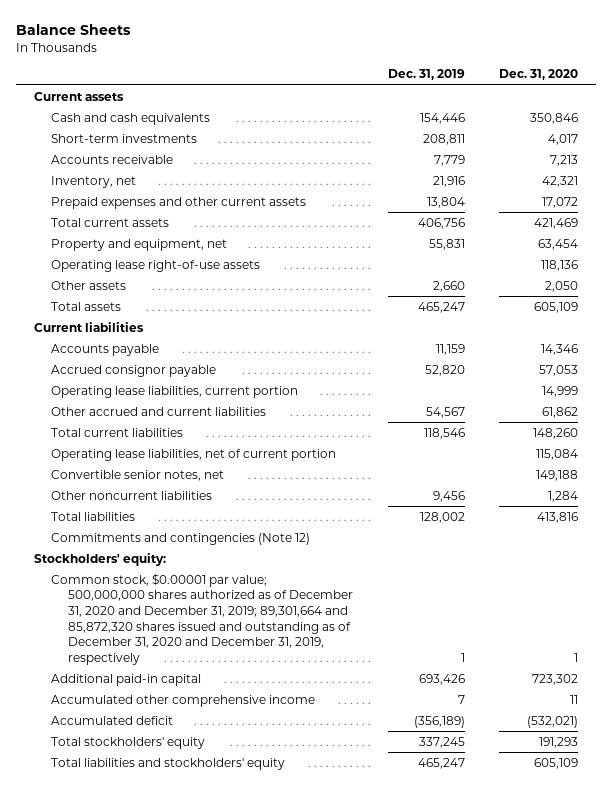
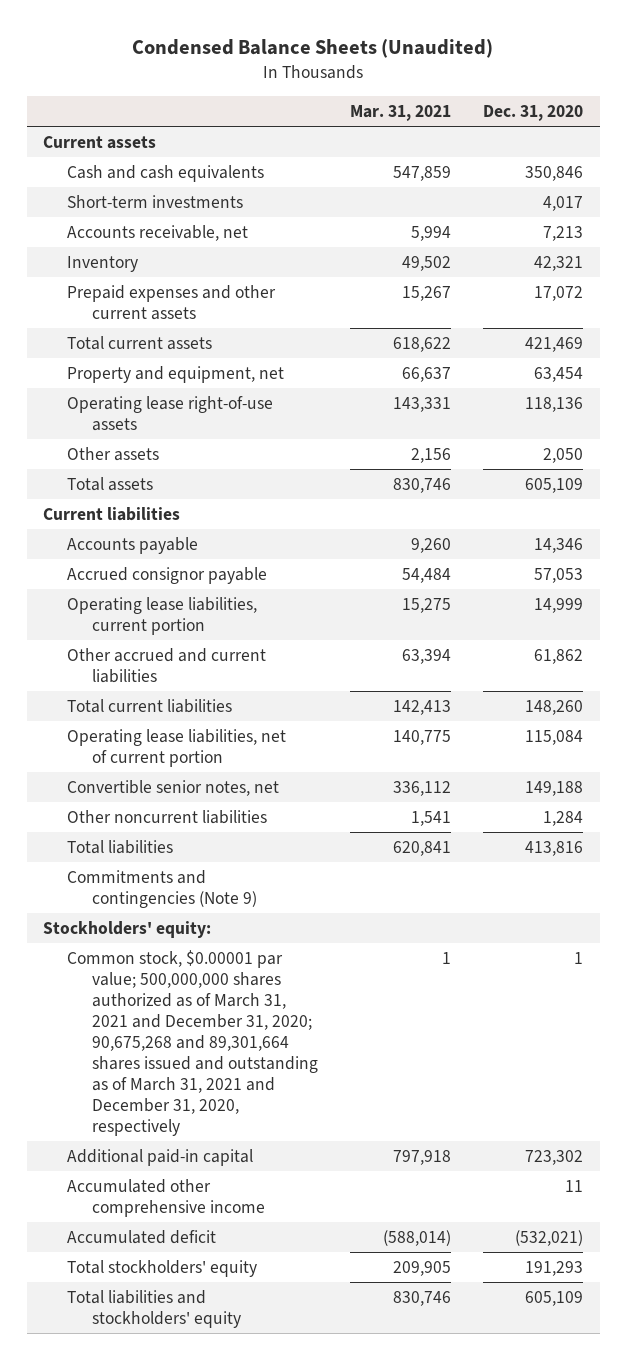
- Balance Sheets
+ Condensed Balance Sheets (Unaudited)
- | Dec. 31, 2019 | Dec. 31, 2020
+ | Mar. 31, 2021 | Dec. 31, 2020
- Accounts receivable | 7,779 | 7,213
- Inventory, net | 21,916 | 42,321
+ Accounts receivable, net | 5,994 | 7,213
+ Inventory | 49,502 | 42,321
- Commitments and contingencies (Note 12)
+ Commitments and contingencies (Note 9)
- Common stock, $0.00001 par value; 500,000,000 shares authorized as of December 31, 2020 and December 31, 2019; 89,301,664 and 85,872,320 shares issued and outstanding as of December 31, 2020 and December 31, 2019, respectively | 1 | 1
+ Common stock, $0.00001 par value; 500,000,000 shares authorized as of March 31, 2021 and December 31, 2020; 90,675,268 and 89,301,664 shares issued and outstanding as of March 31, 2021 and December 31, 2020, respectively | 1 | 1

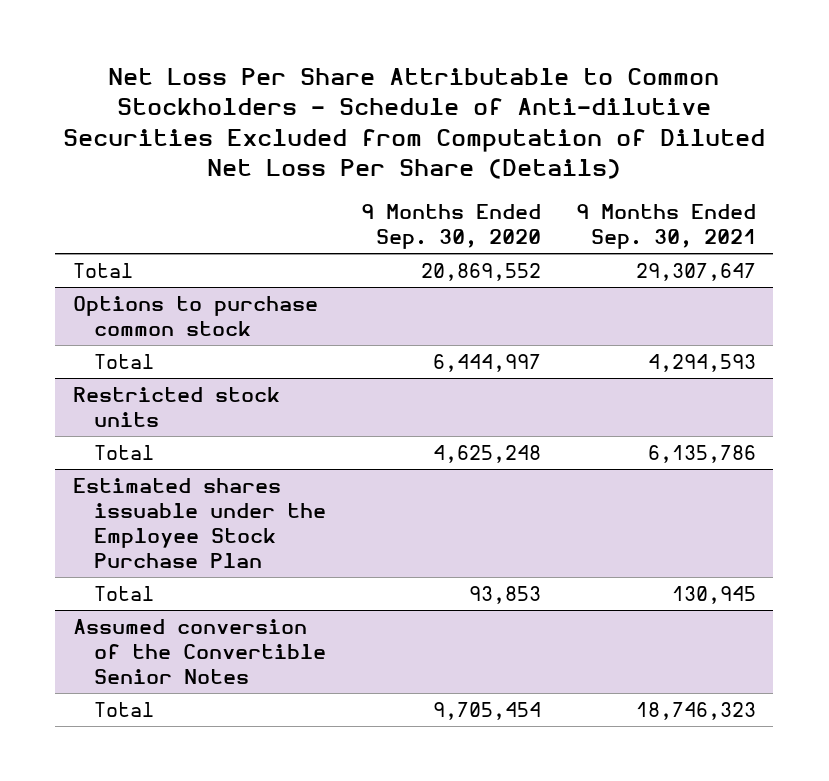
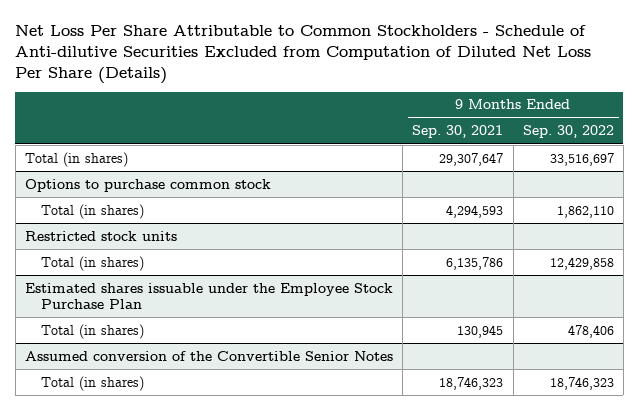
- | 9 Months Ended Sep. 30, 2020 | 9 Months Ended Sep. 30, 2021
+ | 9 Months Ended Sep. 30, 2021 | 9 Months Ended Sep. 30, 2022
- Total | 20,869,552 | 29,307,647
+ Total (in shares) | 29,307,647 | 33,516,697
@ Options to purchase common stock
- Total | 6,444,997 | 4,294,593
+ Total (in shares) | 4,294,593 | 1,862,110
@ Restricted stock units
- Total | 4,625,248 | 6,135,786
+ Total (in shares) | 6,135,786 | 12,429,858
@ Estimated shares issuable under the Employee Stock Purchase Plan
- Total | 93,853 | 130,945
+ Total (in shares) | 130,945 | 478,406
@ Assumed conversion of the Convertible Senior Notes
- Total | 9,705,454 | 18,746,323
+ Total (in shares) | 18,746,323 | 18,746,323

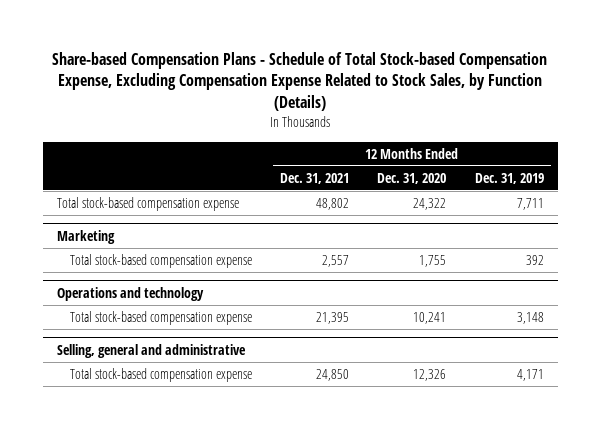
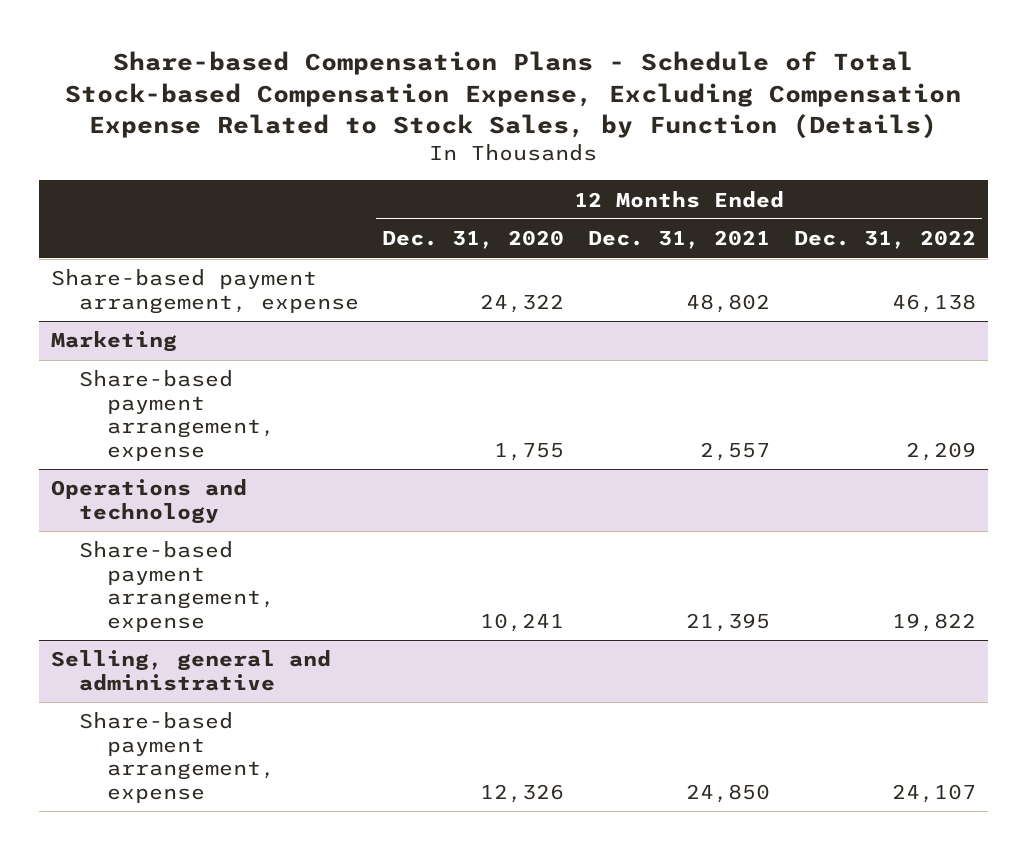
- | 12 Months Ended Dec. 31, 2021 | 12 Months Ended Dec. 31, 2020 | 12 Months Ended Dec. 31, 2019
+ | 12 Months Ended Dec. 31, 2020 | 12 Months Ended Dec. 31, 2021 | 12 Months Ended Dec. 31, 2022
- Total stock-based compensation expense | 48,802 | 24,322 | 7,711
+ Share-based payment arrangement, expense | 24,322 | 48,802 | 46,138
@ Marketing
- Total stock-based compensation expense | 2,557 | 1,755 | 392
+ Share-based payment arrangement, expense | 1,755 | 2,557 | 2,209
@ Operations and technology
- Total stock-based compensation expense | 21,395 | 10,241 | 3,148
+ Share-based payment arrangement, expense | 10,241 | 21,395 | 19,822
@ Selling, general and administrative
- Total stock-based compensation expense | 24,850 | 12,326 | 4,171
+ Share-based payment arrangement, expense | 12,326 | 24,850 | 24,107

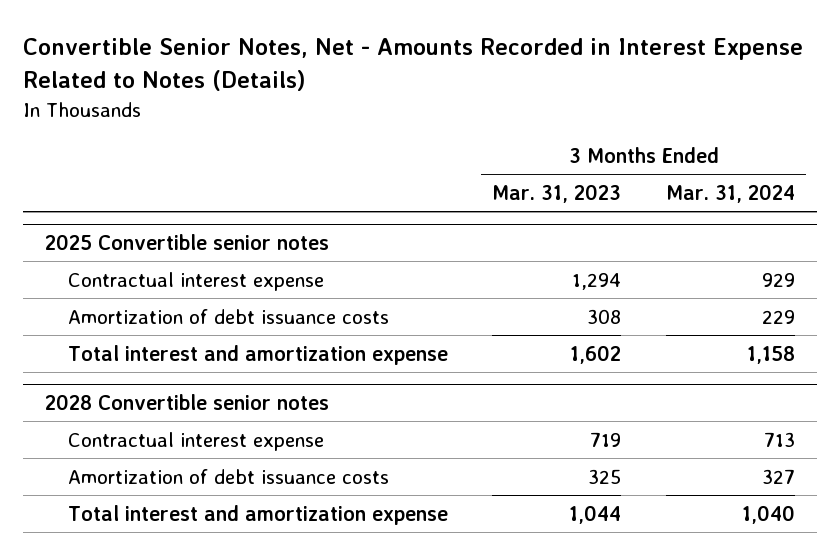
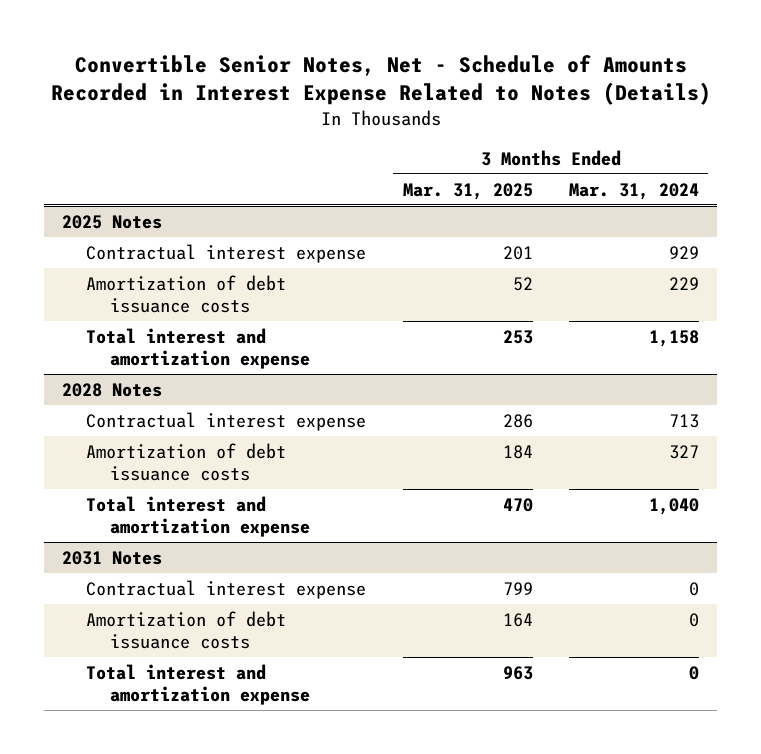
- Convertible Senior Notes, Net - Amounts Recorded in Interest Expense Related to Notes (Details)
+ Convertible Senior Notes, Net - Schedule of Amounts Recorded in Interest Expense Related to Notes (Details)
- | 3 Months Ended Mar. 31, 2023 | 3 Months Ended Mar. 31, 2024
+ | 3 Months Ended Mar. 31, 2025 | 3 Months Ended Mar. 31, 2024
- 2025 Convertible senior notes
+ 2025 Notes
- 2028 Convertible senior notes
+ 2028 Notes
+ 2031 Notes
+ Contractual interest expense | 799 | 0
+ Amortization of debt issuance costs | 164 | 0
+ Total interest and amortization expense | 963 | 0

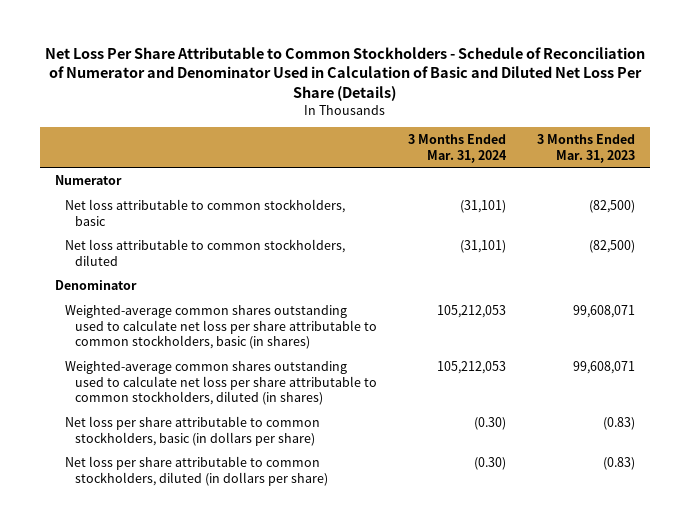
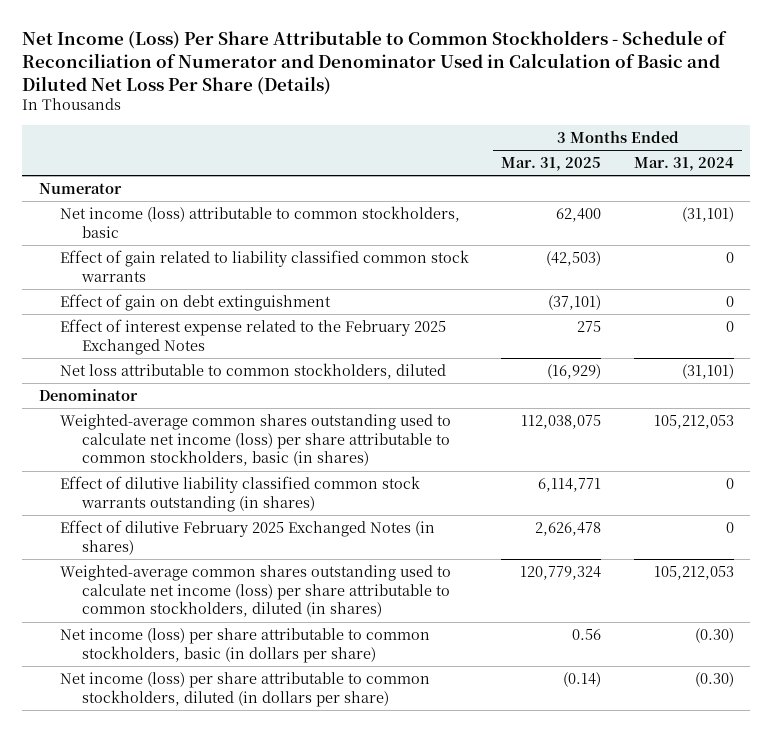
- Net Loss Per Share Attributable to Common Stockholders - Schedule of Reconciliation of Numerator and Denominator Used in Calculation of Basic and Diluted Net Loss Per Share (Details)
+ Net Income (Loss) Per Share Attributable to Common Stockholders - Schedule of Reconciliation of Numerator and Denominator Used in Calculation of Basic and Diluted Net Loss Per Share (Details)
- | 3 Months Ended Mar. 31, 2024 | 3 Months Ended Mar. 31, 2023
+ | 3 Months Ended Mar. 31, 2025 | 3 Months Ended Mar. 31, 2024
- Net loss attributable to common stockholders, basic | (31,101) | (82,500)
+ Net income (loss) attributable to common stockholders, basic | 62,400 | (31,101)
+ Effect of gain related to liability classified common stock warrants | (42,503) | 0
+ Effect of gain on debt extinguishment | (37,101) | 0
+ Effect of interest expense related to the February 2025 Exchanged Notes | 275 | 0
- Weighted-average common shares outstanding used to calculate net loss per share attributable to common stockholders, basic (in shares) | 105,212,053 | 99,608,071
- Weighted-average common shares outstanding used to calculate net loss per share attributable to common stockholders, diluted (in shares) | 105,212,053 | 99,608,071
- Net loss per share attributable to common stockholders, basic (in dollars per share) | (0.30) | (0.83)
- Net loss per share attributable to common stockholders, diluted (in dollars per share) | (0.30) | (0.83)
+ Weighted-average common shares outstanding used to calculate net income (loss) per share attributable to common stockholders, basic (in shares) | 112,038,075 | 105,212,053
+ Effect of dilutive liability classified common stock warrants outstanding (in shares) | 6,114,771 | 0
+ Effect of dilutive February 2025 Exchanged Notes (in shares) | 2,626,478 | 0
+ Weighted-average common shares outstanding used to calculate net income (loss) per share attributable to common stockholders, diluted (in shares) | 120,779,324 | 105,212,053
+ Net income (loss) per share attributable to common stockholders, basic (in dollars per share) | 0.56 | (0.30)
+ Net income (loss) per share attributable to common stockholders, diluted (in dollars per share) | (0.14) | (0.30)

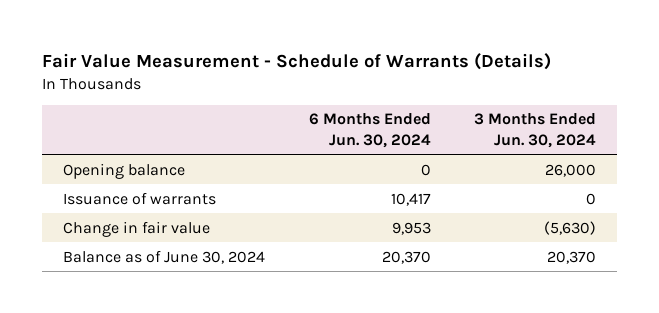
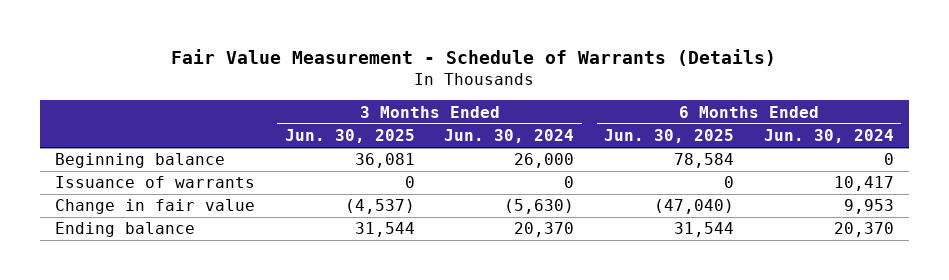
- | 6 Months Ended Jun. 30, 2024 | 3 Months Ended Jun. 30, 2024
+ | 3 Months Ended Jun. 30, 2025 | 3 Months Ended Jun. 30, 2024 | 6 Months Ended Jun. 30, 2025 | 6 Months Ended Jun. 30, 2024
- Opening balance | 0 | 26,000
+ Beginning balance | 36,081 | 26,000 | 78,584 | 0
- Balance as of June 30, 2024 | 20,370 | 20,370
+ Ending balance | 31,544 | 20,370 | 31,544 | 20,370

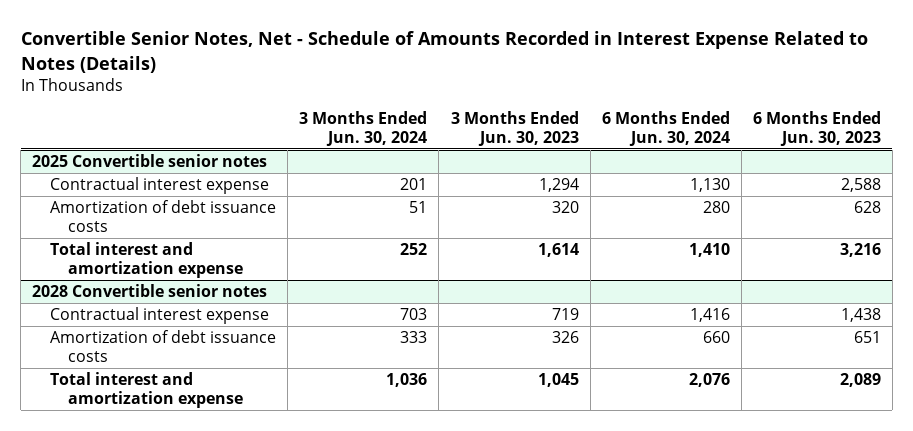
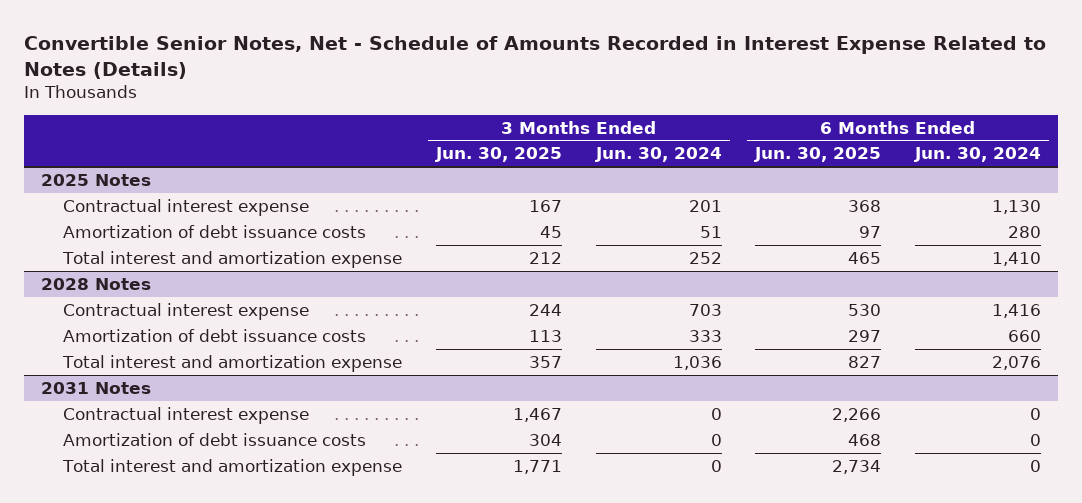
- | 3 Months Ended Jun. 30, 2024 | 3 Months Ended Jun. 30, 2023 | 6 Months Ended Jun. 30, 2024 | 6 Months Ended Jun. 30, 2023
+ | 3 Months Ended Jun. 30, 2025 | 3 Months Ended Jun. 30, 2024 | 6 Months Ended Jun. 30, 2025 | 6 Months Ended Jun. 30, 2024
- 2025 Convertible senior notes
+ 2025 Notes
- 2028 Convertible senior notes
+ 2028 Notes
+ 2031 Notes
+ Contractual interest expense | 1,467 | 0 | 2,266 | 0
+ Amortization of debt issuance costs | 304 | 0 | 468 | 0
+ Total interest and amortization expense | 1,771 | 0 | 2,734 | 0

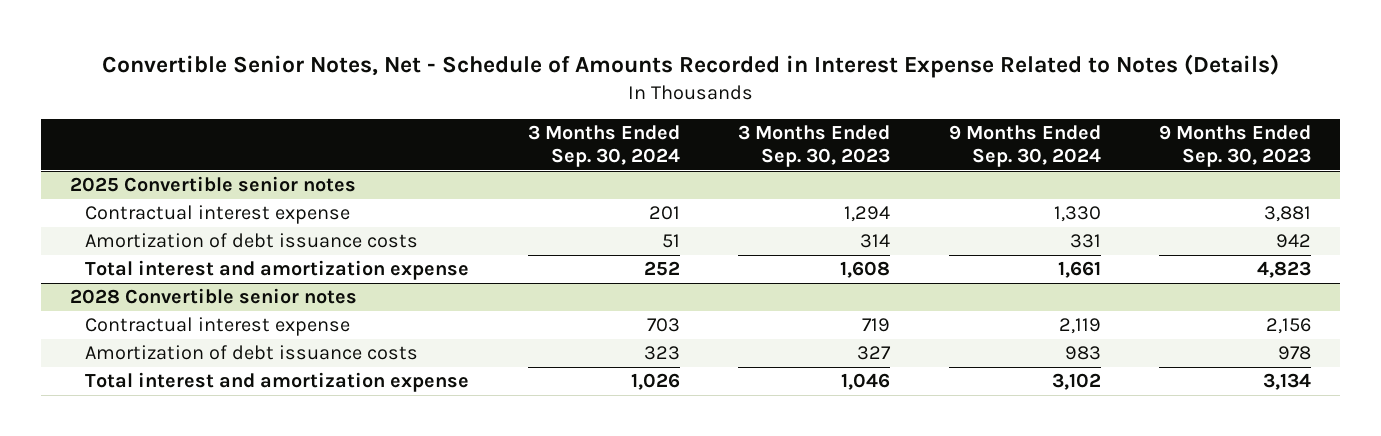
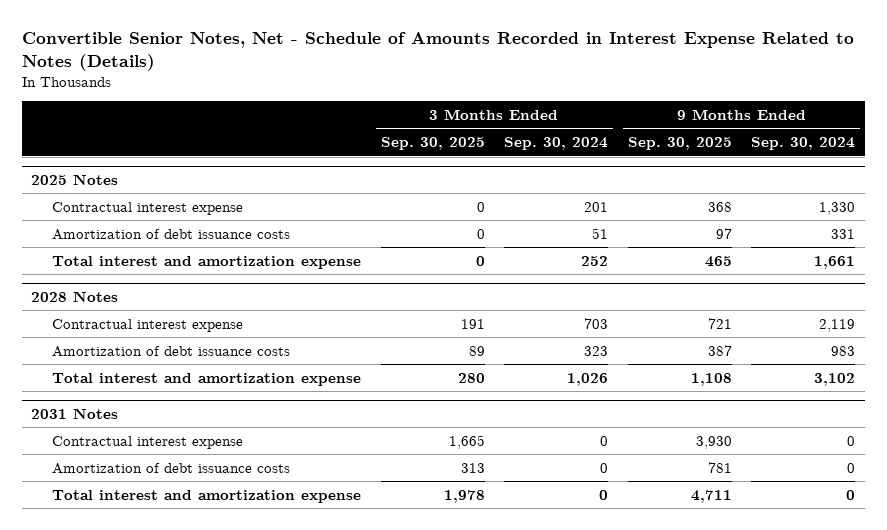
- | 3 Months Ended Sep. 30, 2024 | 3 Months Ended Sep. 30, 2023 | 9 Months Ended Sep. 30, 2024 | 9 Months Ended Sep. 30, 2023
+ | 3 Months Ended Sep. 30, 2025 | 3 Months Ended Sep. 30, 2024 | 9 Months Ended Sep. 30, 2025 | 9 Months Ended Sep. 30, 2024
- 2025 Convertible senior notes
+ 2025 Notes
- 2028 Convertible senior notes
+ 2028 Notes
+ 2031 Notes
+ Contractual interest expense | 1,665 | 0 | 3,930 | 0
+ Amortization of debt issuance costs | 313 | 0 | 781 | 0
+ Total interest and amortization expense | 1,978 | 0 | 4,711 | 0

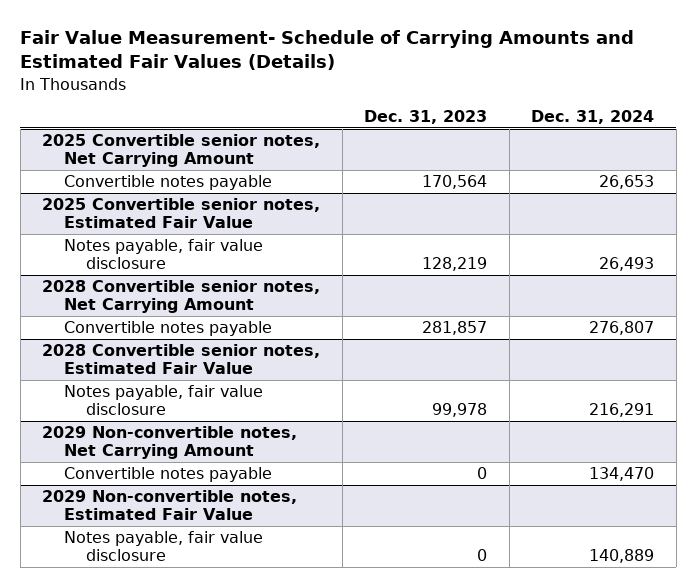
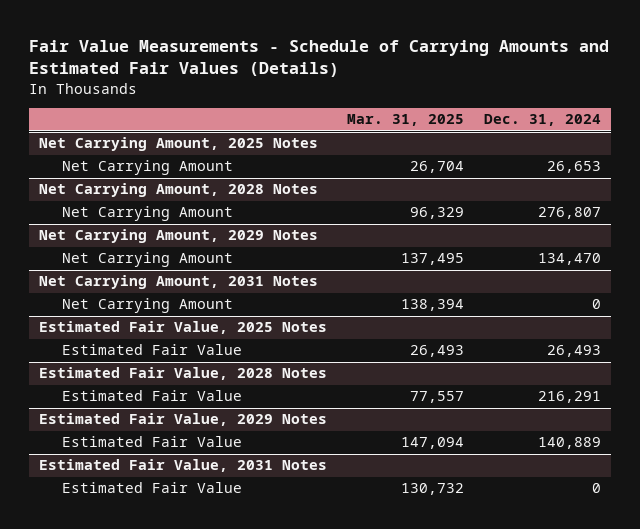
- Fair Value Measurement- Schedule of Carrying Amounts and Estimated Fair Values (Details)
+ Fair Value Measurements - Schedule of Carrying Amounts and Estimated Fair Values (Details)
- | Dec. 31, 2023 | Dec. 31, 2024
+ | Mar. 31, 2025 | Dec. 31, 2024
- 2025 Convertible senior notes, Net Carrying Amount
- Convertible notes payable | 170,564 | 26,653
- 2025 Convertible senior notes, Estimated Fair Value
- Notes payable, fair value disclosure | 128,219 | 26,493
- 2028 Convertible senior notes, Net Carrying Amount
- Convertible notes payable | 281,857 | 276,807
- 2028 Convertible senior notes, Estimated Fair Value
- Notes payable, fair value disclosure | 99,978 | 216,291
- 2029 Non-convertible notes, Net Carrying Amount
- Convertible notes payable | 0 | 134,470
- 2029 Non-convertible notes, Estimated Fair Value
- Notes payable, fair value disclosure | 0 | 140,889
+ Net Carrying Amount, 2025 Notes
+ Net Carrying Amount | 26,704 | 26,653
+ Net Carrying Amount, 2028 Notes
+ Net Carrying Amount | 96,329 | 276,807
+ Net Carrying Amount, 2029 Notes
+ Net Carrying Amount | 137,495 | 134,470
+ Net Carrying Amount, 2031 Notes
+ Net Carrying Amount | 138,394 | 0
+ Estimated Fair Value, 2025 Notes
+ Estimated Fair Value | 26,493 | 26,493
+ Estimated Fair Value, 2028 Notes
+ Estimated Fair Value | 77,557 | 216,291
+ Estimated Fair Value, 2029 Notes
+ Estimated Fair Value | 147,094 | 140,889
+ Estimated Fair Value, 2031 Notes
+ Estimated Fair Value | 130,732 | 0

